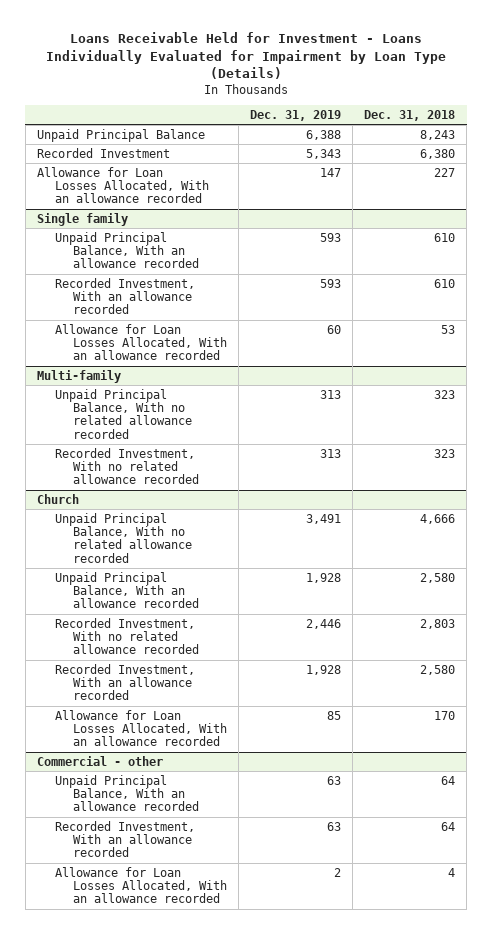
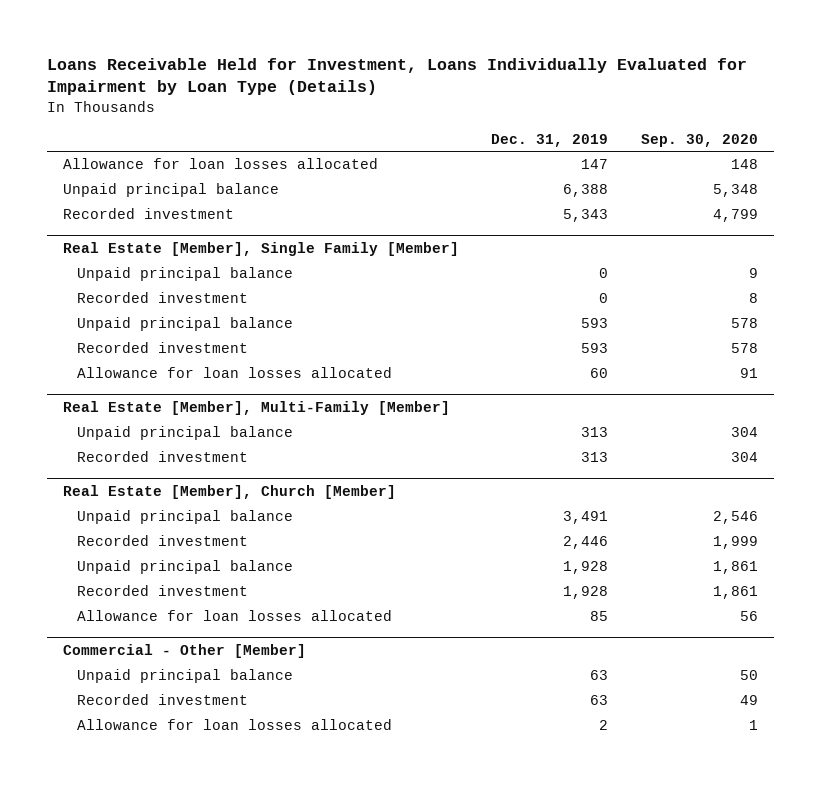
- Loans Receivable Held for Investment - Loans Individually Evaluated for Impairment by Loan Type (Details)
+ Loans Receivable Held for Investment, Loans Individually Evaluated for Impairment by Loan Type (Details)
- | Dec. 31, 2019 | Dec. 31, 2018
+ | Dec. 31, 2019 | Sep. 30, 2020
- Unpaid Principal Balance | 6,388 | 8,243
- Recorded Investment | 5,343 | 6,380
- Allowance for Loan Losses Allocated, With an allowance recorded | 147 | 227
- Single family
- Unpaid Principal Balance, With an allowance recorded | 593 | 610
- Recorded Investment, With an allowance recorded | 593 | 610
- Allowance for Loan Losses Allocated, With an allowance recorded | 60 | 53
- Multi-family
- Unpaid Principal Balance, With no related allowance recorded | 313 | 323
- Recorded Investment, With no related allowance recorded | 313 | 323
- Church
- Unpaid Principal Balance, With no related allowance recorded | 3,491 | 4,666
- Unpaid Principal Balance, With an allowance recorded | 1,928 | 2,580
- Recorded Investment, With no related allowance recorded | 2,446 | 2,803
- Recorded Investment, With an allowance recorded | 1,928 | 2,580
- Allowance for Loan Losses Allocated, With an allowance recorded | 85 | 170
- Commercial - other
- Unpaid Principal Balance, With an allowance recorded | 63 | 64
- Recorded Investment, With an allowance recorded | 63 | 64
- Allowance for Loan Losses Allocated, With an allowance recorded | 2 | 4
+ Allowance for loan losses allocated | 147 | 148
+ Unpaid principal balance | 6,388 | 5,348
+ Recorded investment | 5,343 | 4,799
+ Real Estate [Member], Single Family [Member]
+ Unpaid principal balance | 0 | 9
+ Recorded investment | 0 | 8
+ Unpaid principal balance | 593 | 578
+ Recorded investment | 593 | 578
+ Allowance for loan losses allocated | 60 | 91
+ Real Estate [Member], Multi-Family [Member]
+ Unpaid principal balance | 313 | 304
+ Recorded investment | 313 | 304
+ Real Estate [Member], Church [Member]
+ Unpaid principal balance | 3,491 | 2,546
+ Recorded investment | 2,446 | 1,999
+ Unpaid principal balance | 1,928 | 1,861
+ Recorded investment | 1,928 | 1,861
+ Allowance for loan losses allocated | 85 | 56
+ Commercial - Other [Member]
+ Unpaid principal balance | 63 | 50
+ Recorded investment | 63 | 49
+ Allowance for loan losses allocated | 2 | 1

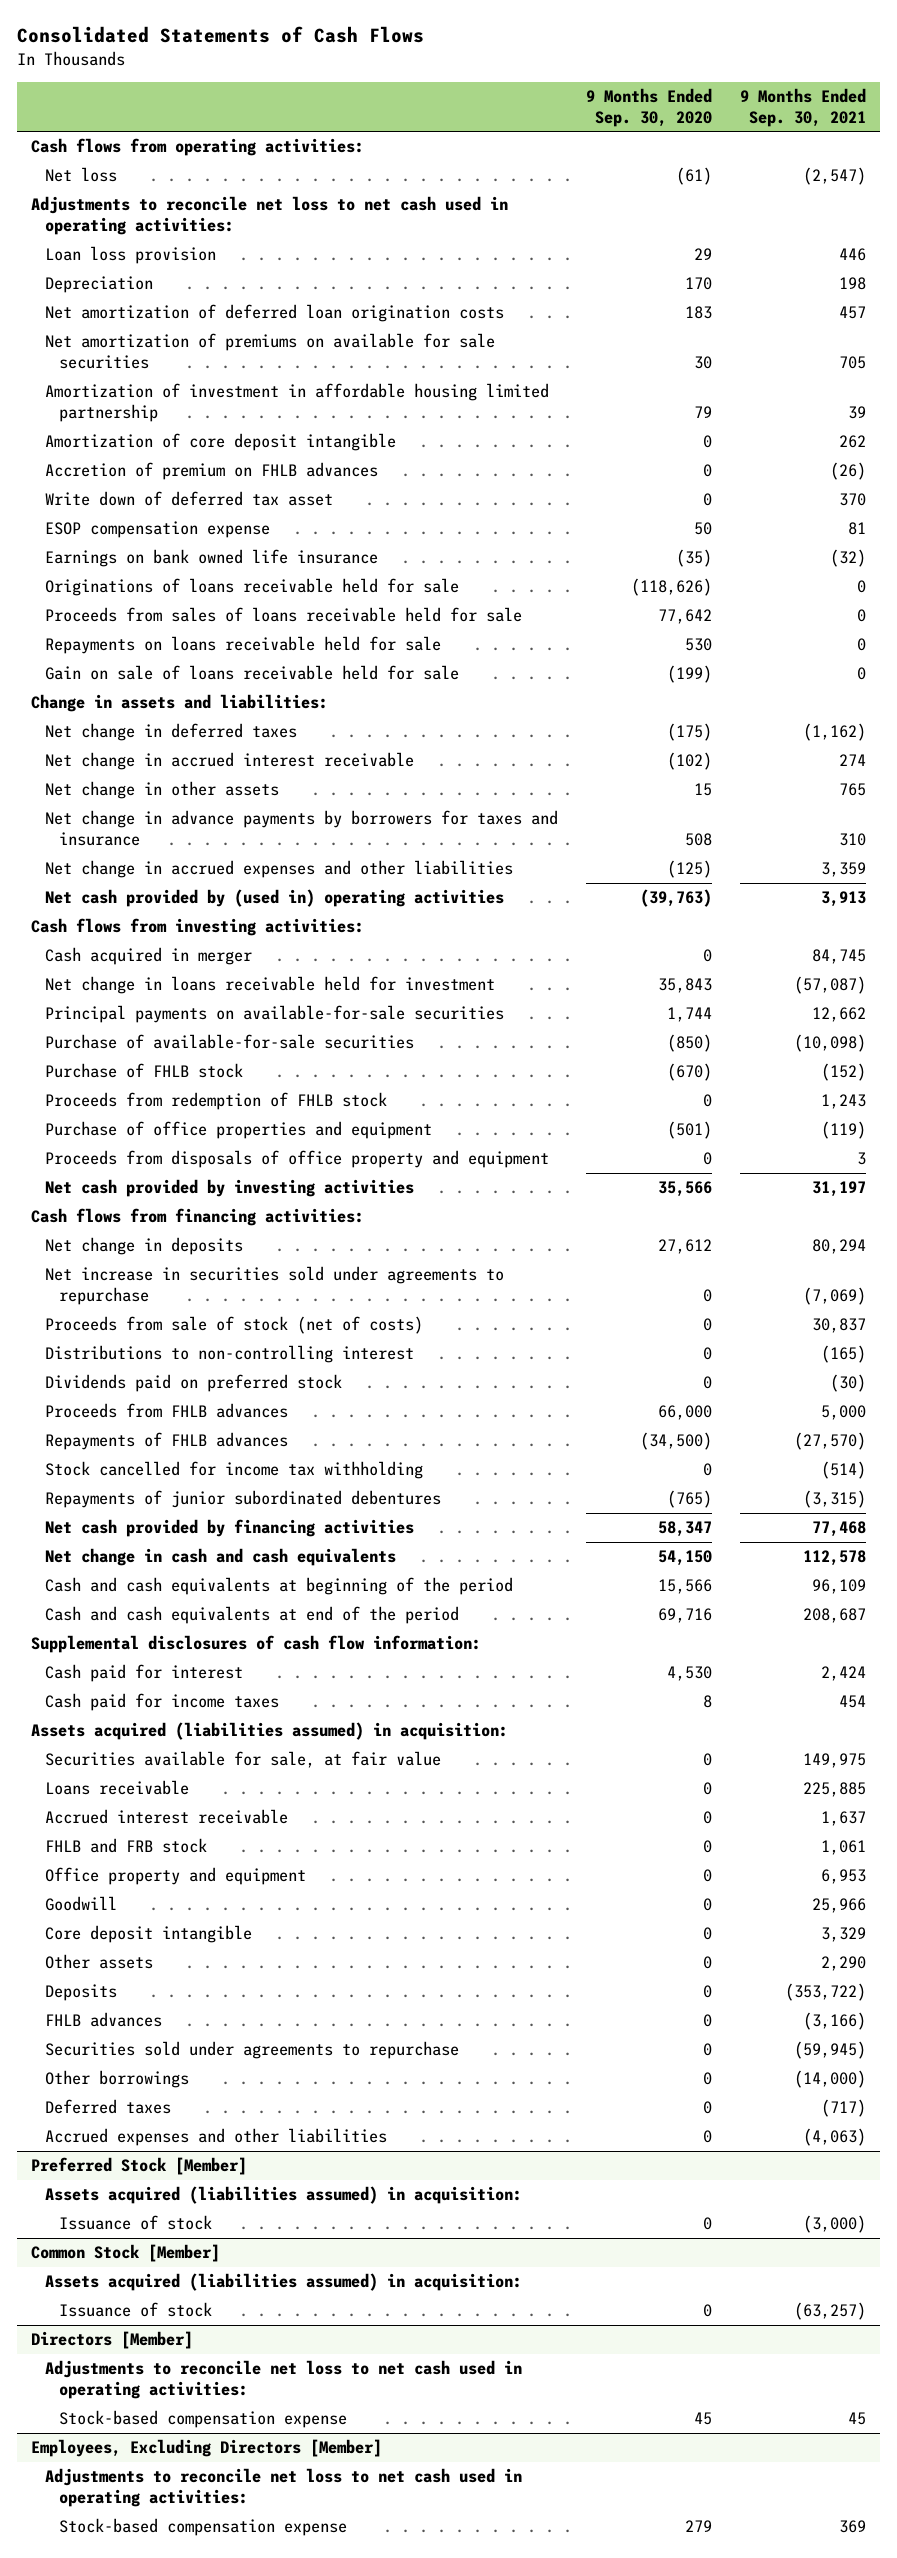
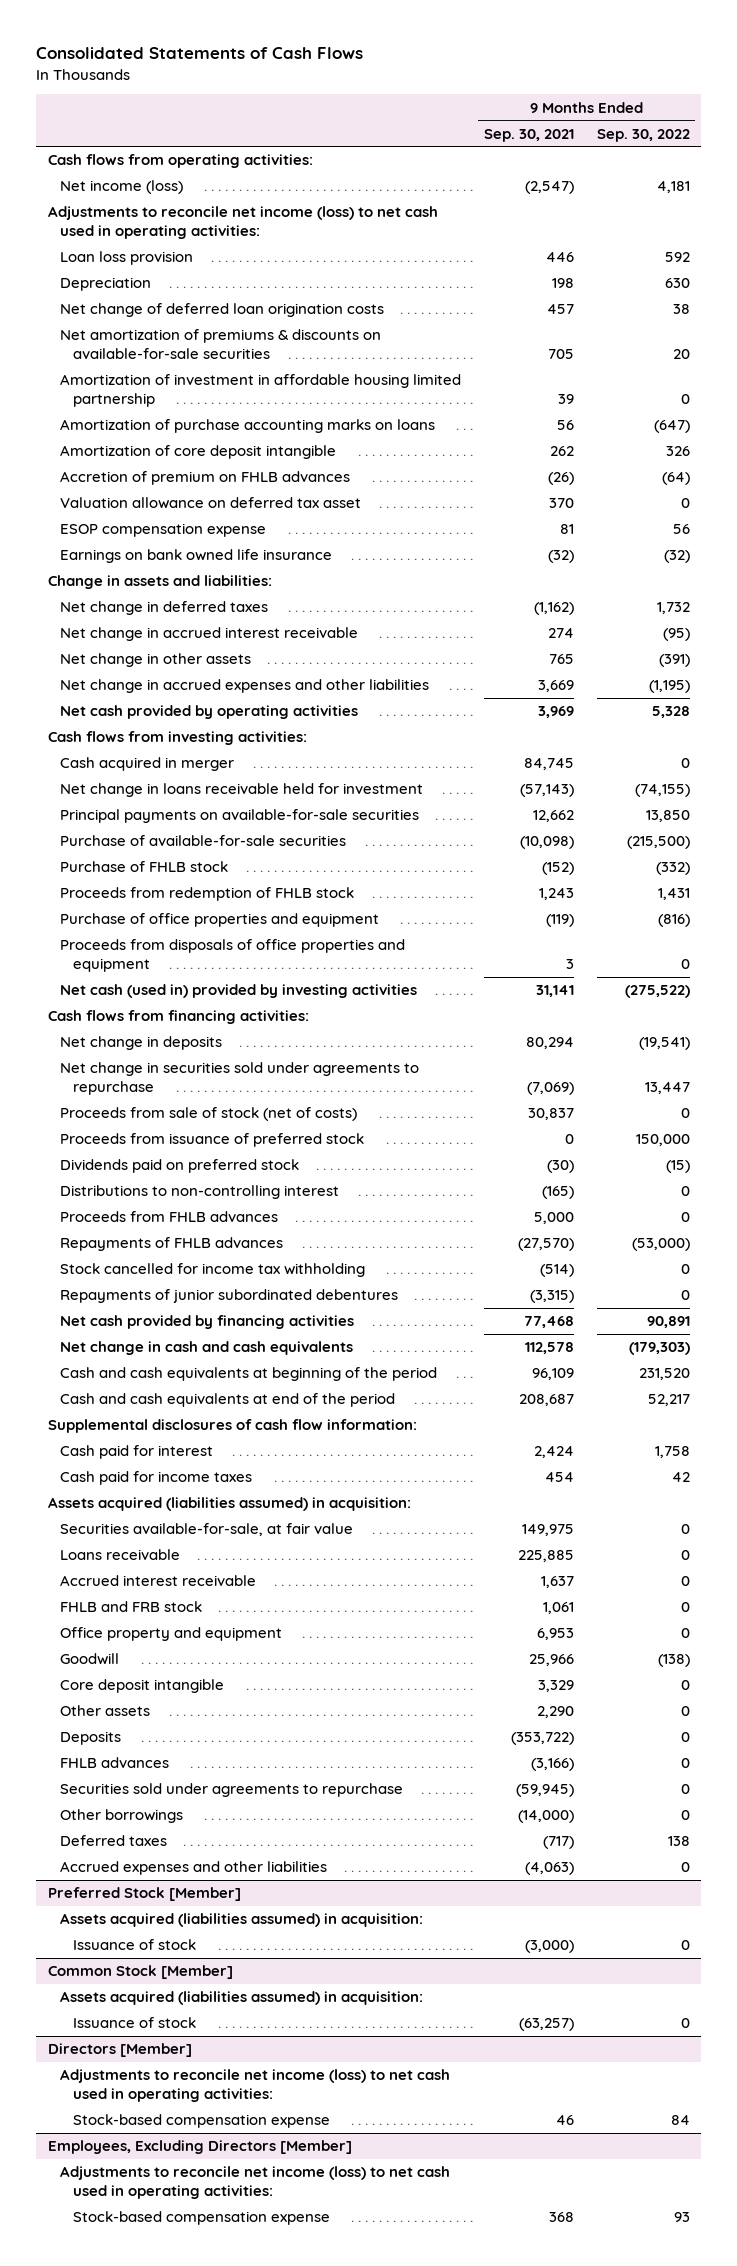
- | 9 Months Ended Sep. 30, 2020 | 9 Months Ended Sep. 30, 2021
+ | 9 Months Ended Sep. 30, 2021 | 9 Months Ended Sep. 30, 2022
- Net loss | (61) | (2,547)
- Adjustments to reconcile net loss to net cash used in operating activities:
+ Net income (loss) | (2,547) | 4,181
+ Adjustments to reconcile net income (loss) to net cash used in operating activities:
- Net amortization of deferred loan origination costs | 183 | 457
- Net amortization of premiums on available for sale securities | 30 | 705
+ Net change of deferred loan origination costs | 457 | 38
+ Net amortization of premiums & discounts on available-for-sale securities | 705 | 20
+ Amortization of purchase accounting marks on loans | 56 | (647)
- Write down of deferred tax asset | 0 | 370
+ Valuation allowance on deferred tax asset | 370 | 0
- Originations of loans receivable held for sale | (118,626) | 0
- Proceeds from sales of loans receivable held for sale | 77,642 | 0
- Repayments on loans receivable held for sale | 530 | 0
- Gain on sale of loans receivable held for sale | (199) | 0
- Net change in advance payments by borrowers for taxes and insurance | 508 | 310
- Net change in accrued expenses and other liabilities | (125) | 3,359
- Net cash provided by (used in) operating activities | (39,763) | 3,913
+ Net change in accrued expenses and other liabilities | 3,669 | (1,195)
+ Net cash provided by operating activities | 3,969 | 5,328
- Net change in loans receivable held for investment | 35,843 | (57,087)
+ Net change in loans receivable held for investment | (57,143) | (74,155)
- Proceeds from disposals of office property and equipment | 0 | 3
- Net cash provided by investing activities | 35,566 | 31,197
+ Proceeds from disposals of office properties and equipment | 3 | 0
+ Net cash (used in) provided by investing activities | 31,141 | (275,522)
- Net increase in securities sold under agreements to repurchase | 0 | (7,069)
+ Net change in securities sold under agreements to repurchase | (7,069) | 13,447
+ Proceeds from issuance of preferred stock | 0 | 150,000
moved down: Distributions to non-controlling interest | (165) | 0
- Securities available for sale, at fair value | 0 | 149,975
+ Securities available-for-sale, at fair value | 149,975 | 0
@ Directors [Member]
- Adjustments to reconcile net loss to net cash used in operating activities:
- Stock-based compensation expense | 45 | 45
+ Adjustments to reconcile net income (loss) to net cash used in operating activities:
+ Stock-based compensation expense | 46 | 84
@ Employees, Excluding Directors [Member]
- Adjustments to reconcile net loss to net cash used in operating activities:
- Stock-based compensation expense | 279 | 369
+ Adjustments to reconcile net income (loss) to net cash used in operating activities:
+ Stock-based compensation expense | 368 | 93

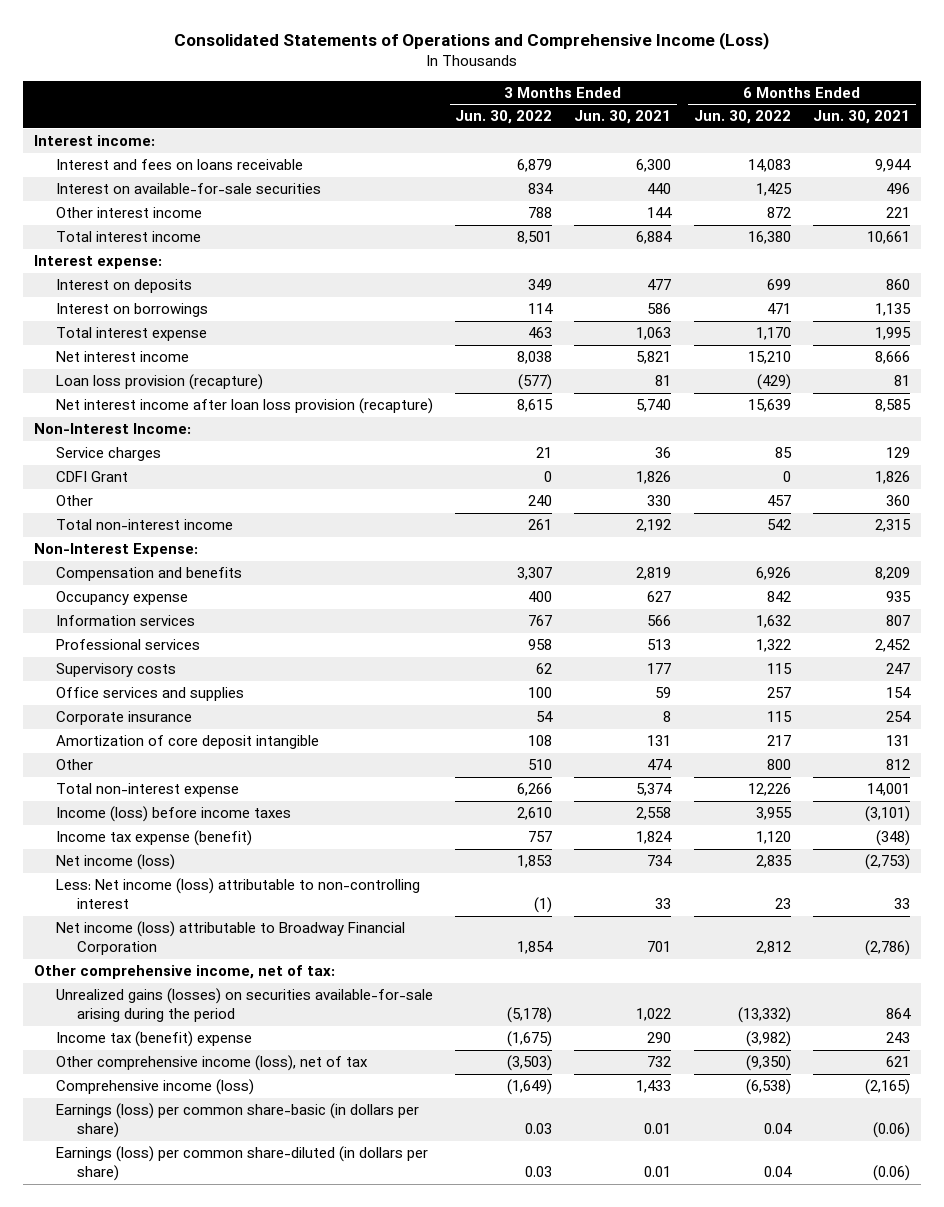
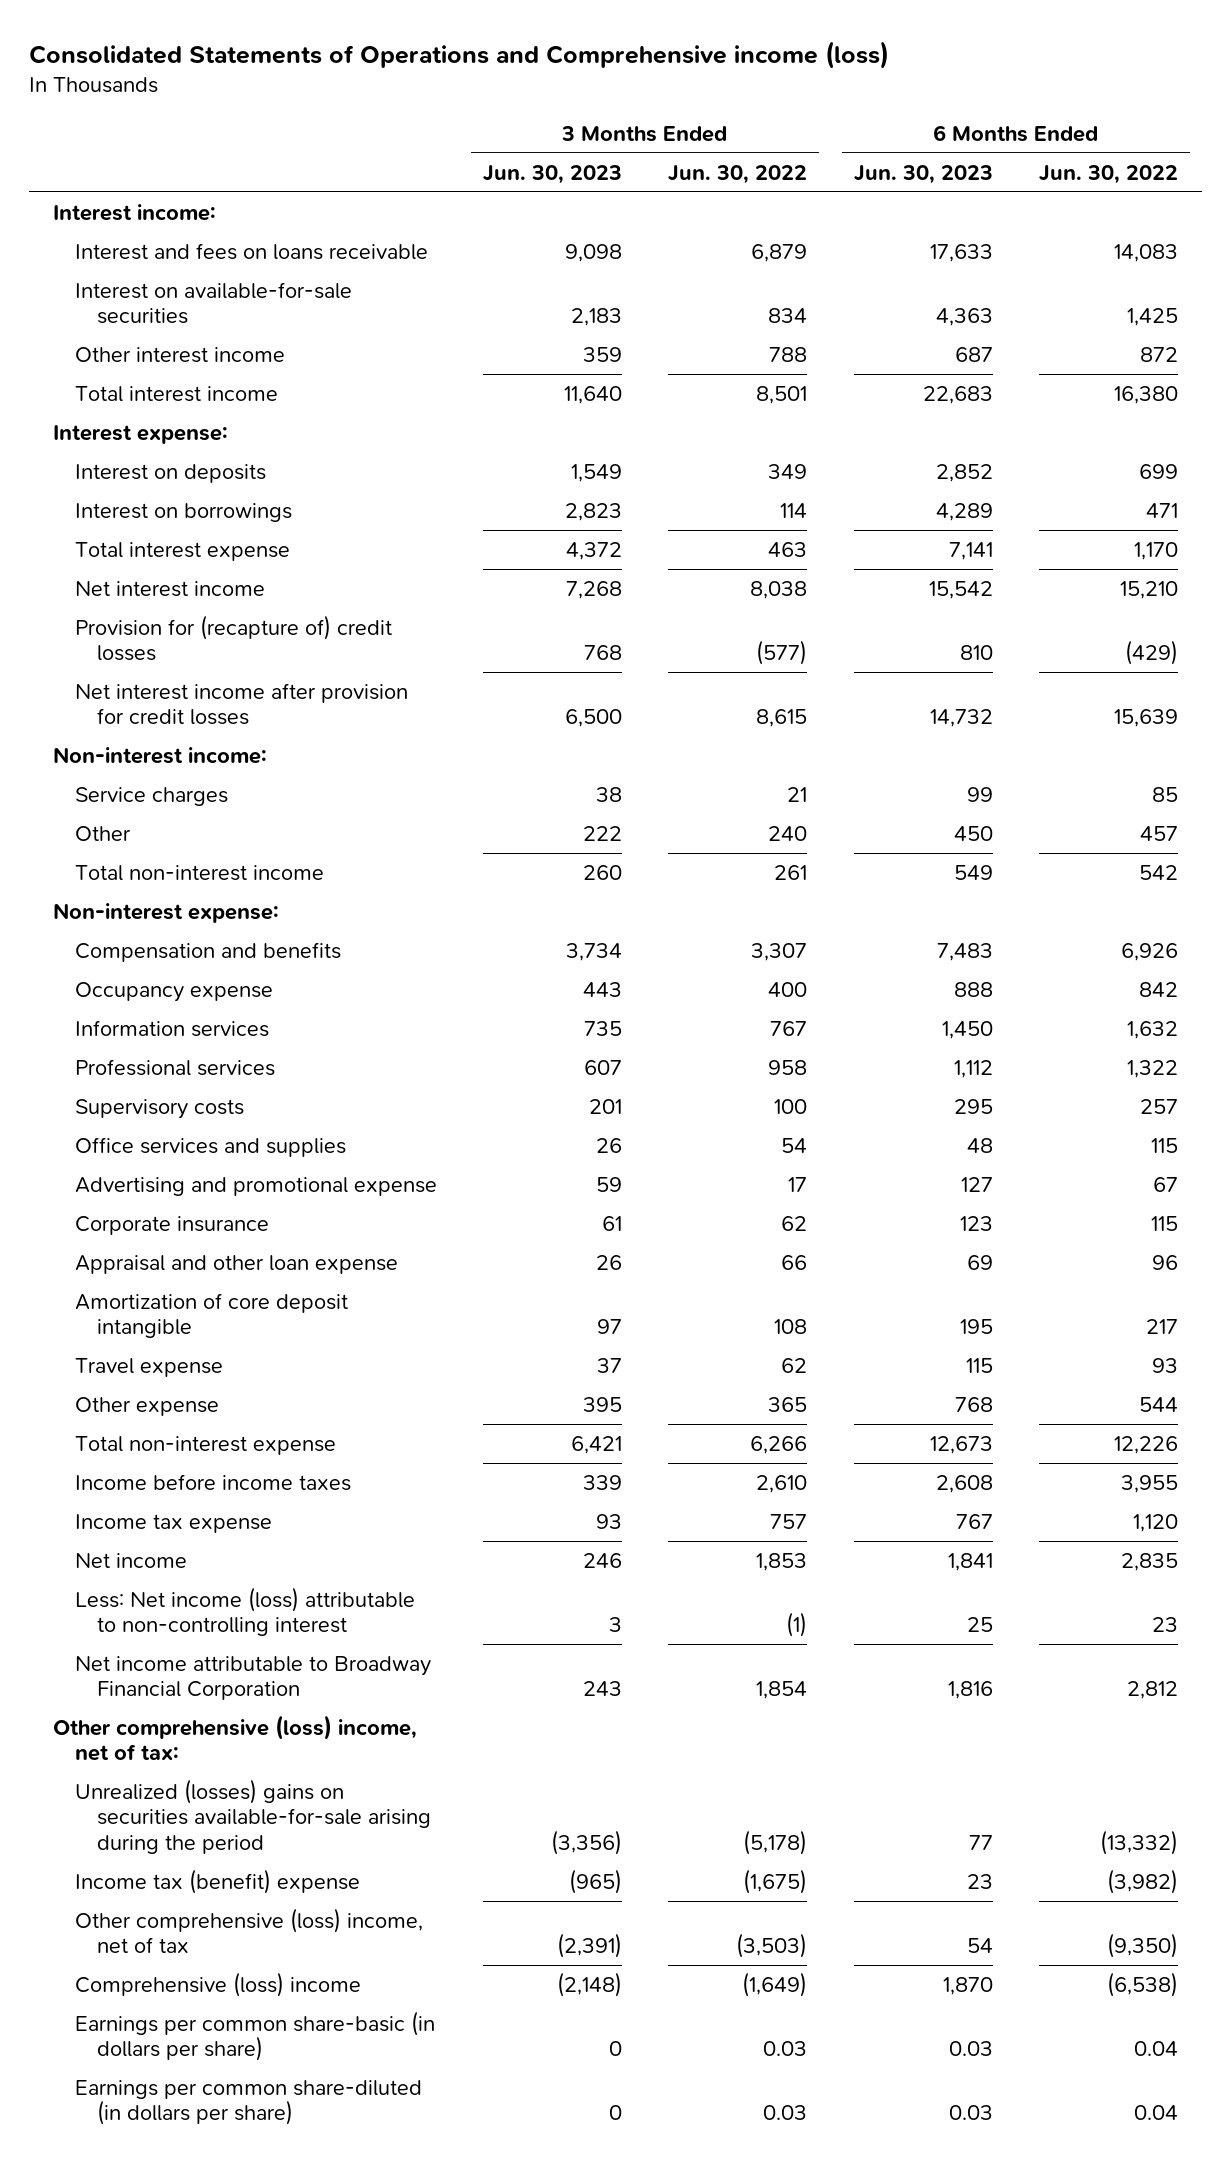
- Consolidated Statements of Operations and Comprehensive Income (Loss)
+ Consolidated Statements of Operations and Comprehensive income (loss)
- | 3 Months Ended Jun. 30, 2022 | 3 Months Ended Jun. 30, 2021 | 6 Months Ended Jun. 30, 2022 | 6 Months Ended Jun. 30, 2021
+ | 3 Months Ended Jun. 30, 2023 | 3 Months Ended Jun. 30, 2022 | 6 Months Ended Jun. 30, 2023 | 6 Months Ended Jun. 30, 2022
- Loan loss provision (recapture) | (577) | 81 | (429) | 81
- Net interest income after loan loss provision (recapture) | 8,615 | 5,740 | 15,639 | 8,585
- Non-Interest Income:
+ Provision for (recapture of) credit losses | 768 | (577) | 810 | (429)
+ Net interest income after provision for credit losses | 6,500 | 8,615 | 14,732 | 15,639
+ Non-interest income:
- CDFI Grant | 0 | 1,826 | 0 | 1,826
- Non-Interest Expense:
+ Non-interest expense:
- Supervisory costs | 62 | 177 | 115 | 247
- Office services and supplies | 100 | 59 | 257 | 154
- Corporate insurance | 54 | 8 | 115 | 254
+ Supervisory costs | 201 | 100 | 295 | 257
+ Office services and supplies | 26 | 54 | 48 | 115
+ Advertising and promotional expense | 59 | 17 | 127 | 67
+ Corporate insurance | 61 | 62 | 123 | 115
+ Appraisal and other loan expense | 26 | 66 | 69 | 96
- Other | 510 | 474 | 800 | 812
+ Travel expense | 37 | 62 | 115 | 93
+ Other expense | 395 | 365 | 768 | 544
- Income (loss) before income taxes | 2,610 | 2,558 | 3,955 | (3,101)
- Income tax expense (benefit) | 757 | 1,824 | 1,120 | (348)
- Net income (loss) | 1,853 | 734 | 2,835 | (2,753)
+ Income before income taxes | 339 | 2,610 | 2,608 | 3,955
+ Income tax expense | 93 | 757 | 767 | 1,120
+ Net income | 246 | 1,853 | 1,841 | 2,835
- Net income (loss) attributable to Broadway Financial Corporation | 1,854 | 701 | 2,812 | (2,786)
- Other comprehensive income, net of tax:
- Unrealized gains (losses) on securities available-for-sale arising during the period | (5,178) | 1,022 | (13,332) | 864
+ Net income attributable to Broadway Financial Corporation | 243 | 1,854 | 1,816 | 2,812
+ Other comprehensive (loss) income, net of tax:
+ Unrealized (losses) gains on securities available-for-sale arising during the period | (3,356) | (5,178) | 77 | (13,332)
- Other comprehensive income (loss), net of tax | (3,503) | 732 | (9,350) | 621
- Comprehensive income (loss) | (1,649) | 1,433 | (6,538) | (2,165)
- Earnings (loss) per common share-basic (in dollars per share) | 0.03 | 0.01 | 0.04 | (0.06)
- Earnings (loss) per common share-diluted (in dollars per share) | 0.03 | 0.01 | 0.04 | (0.06)
+ Other comprehensive (loss) income, net of tax | (2,391) | (3,503) | 54 | (9,350)
+ Comprehensive (loss) income | (2,148) | (1,649) | 1,870 | (6,538)
+ Earnings per common share-basic (in dollars per share) | 0 | 0.03 | 0.03 | 0.04
+ Earnings per common share-diluted (in dollars per share) | 0 | 0.03 | 0.03 | 0.04

